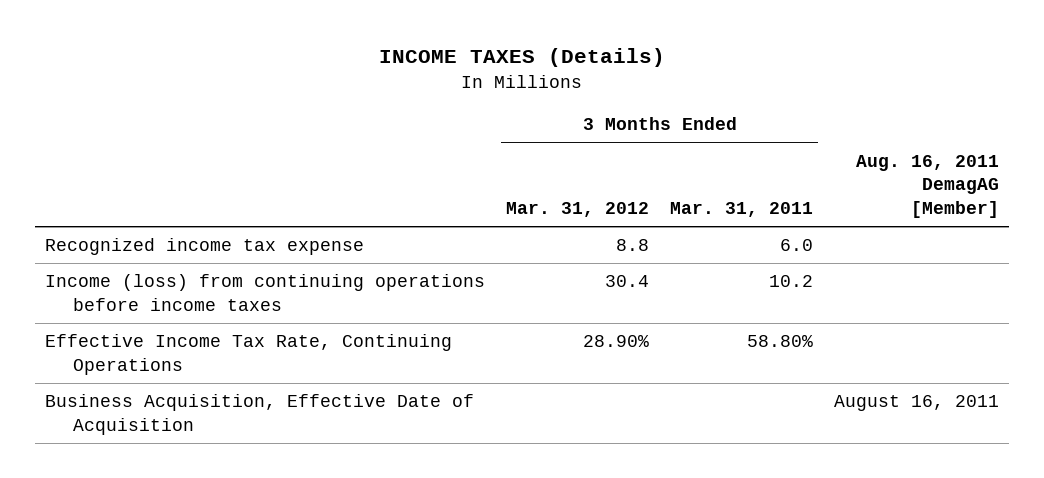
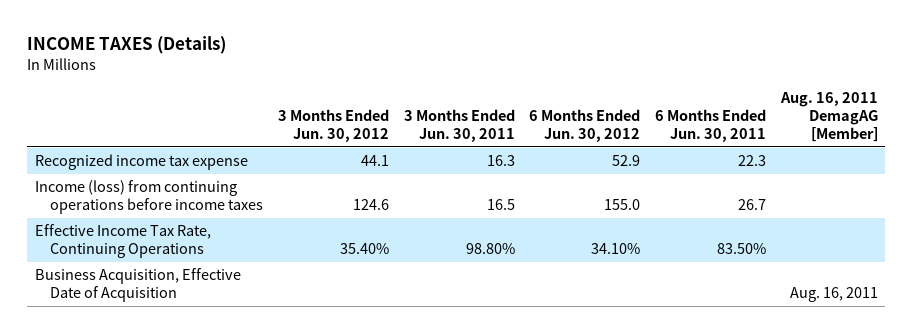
- | 3 Months Ended Mar. 31, 2012 | 3 Months Ended Mar. 31, 2011 | Aug. 16, 2011 DemagAG [Member]
+ | 3 Months Ended Jun. 30, 2012 | 3 Months Ended Jun. 30, 2011 | 6 Months Ended Jun. 30, 2012 | 6 Months Ended Jun. 30, 2011 | Aug. 16, 2011 DemagAG [Member]
- Business Acquisition, Effective Date of Acquisition | | | August 16, 2011
+ Business Acquisition, Effective Date of Acquisition | | | | | Aug. 16, 2011

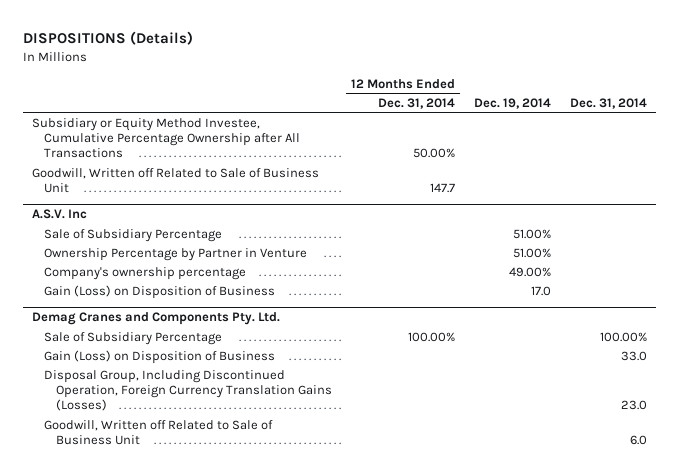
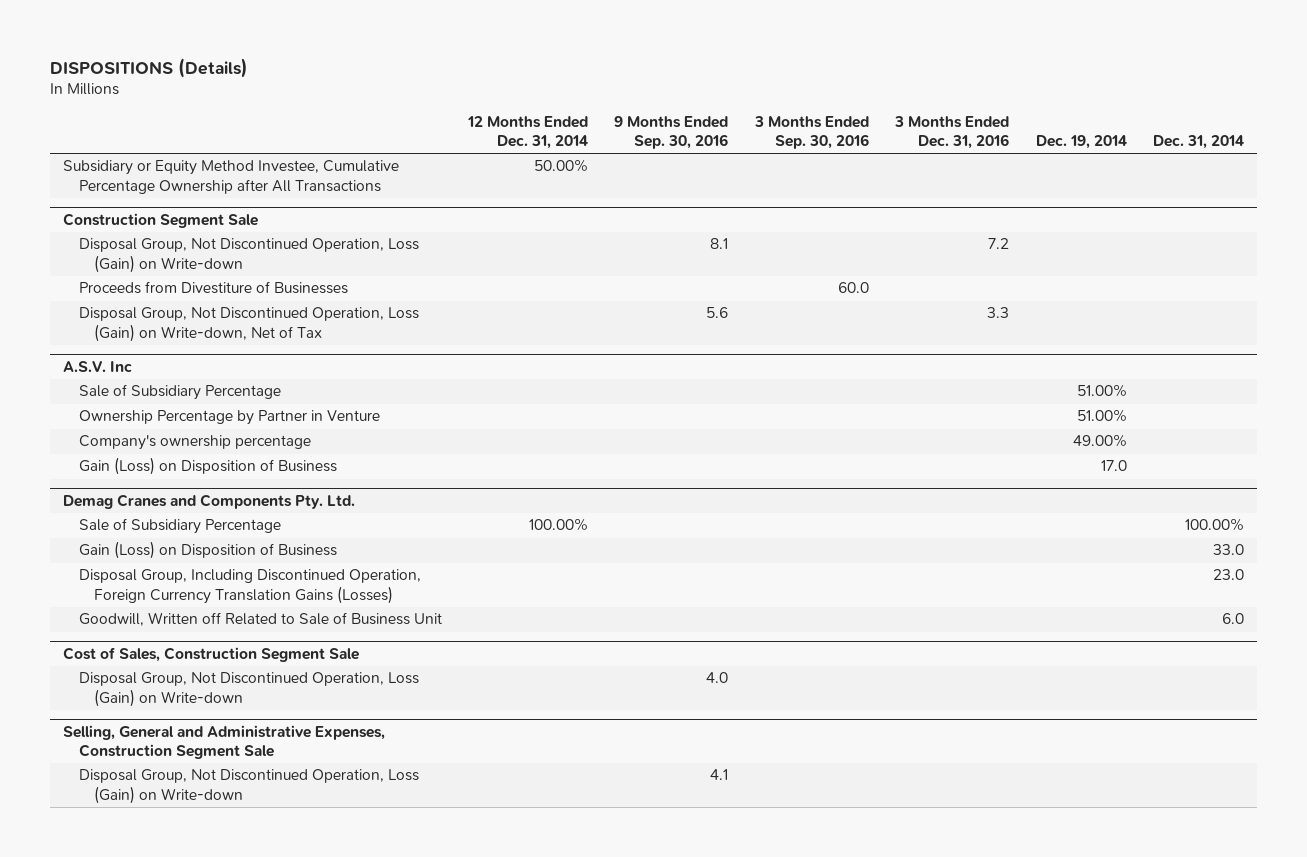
- | 12 Months Ended Dec. 31, 2014 | Dec. 19, 2014 | Dec. 31, 2014
+ | 12 Months Ended Dec. 31, 2014 | 9 Months Ended Sep. 30, 2016 | 3 Months Ended Sep. 30, 2016 | 3 Months Ended Dec. 31, 2016 | Dec. 19, 2014 | Dec. 31, 2014
- Goodwill, Written off Related to Sale of Business Unit | 147.7 | |
+ Construction Segment Sale
+ Disposal Group, Not Discontinued Operation, Loss (Gain) on Write-down | | 8.1 | | 7.2 | |
+ Proceeds from Divestiture of Businesses | | | 60.0 | | |
+ Disposal Group, Not Discontinued Operation, Loss (Gain) on Write-down, Net of Tax | | 5.6 | | 3.3 | |
+ Cost of Sales, Construction Segment Sale
+ Disposal Group, Not Discontinued Operation, Loss (Gain) on Write-down | | 4.0 | | | |
+ Selling, General and Administrative Expenses, Construction Segment Sale
+ Disposal Group, Not Discontinued Operation, Loss (Gain) on Write-down | | 4.1 | | | |

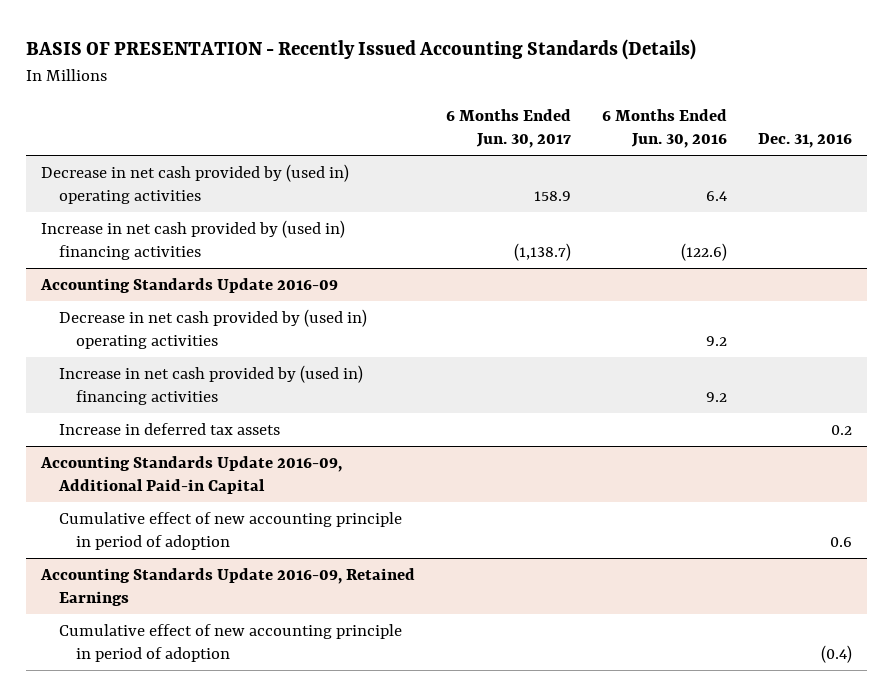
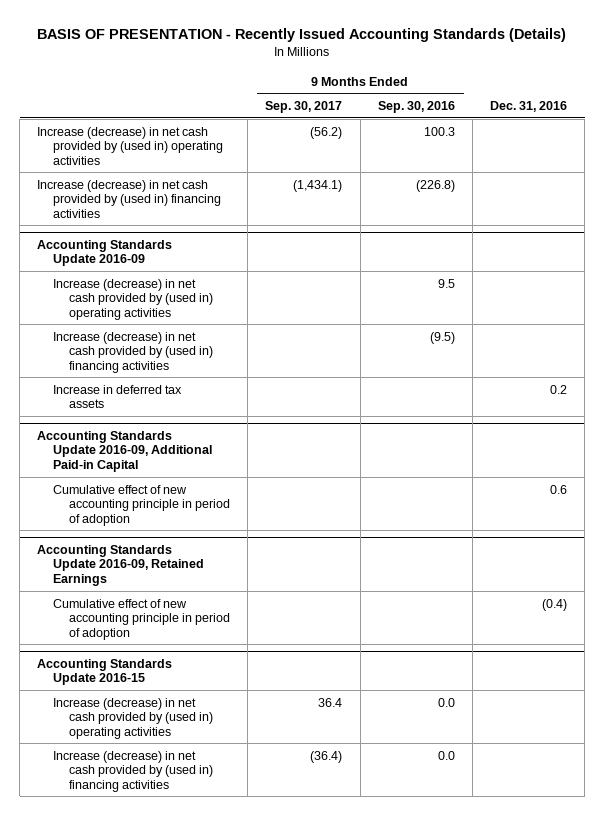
- | 6 Months Ended Jun. 30, 2017 | 6 Months Ended Jun. 30, 2016 | Dec. 31, 2016
+ | 9 Months Ended Sep. 30, 2017 | 9 Months Ended Sep. 30, 2016 | Dec. 31, 2016
- Decrease in net cash provided by (used in) operating activities | 158.9 | 6.4 |
- Increase in net cash provided by (used in) financing activities | (1,138.7) | (122.6) |
+ Increase (decrease) in net cash provided by (used in) operating activities | (56.2) | 100.3 |
+ Increase (decrease) in net cash provided by (used in) financing activities | (1,434.1) | (226.8) |
@ Accounting Standards Update 2016-09
- Decrease in net cash provided by (used in) operating activities | | 9.2 |
- Increase in net cash provided by (used in) financing activities | | 9.2 |
+ Increase (decrease) in net cash provided by (used in) operating activities | | 9.5 |
+ Increase (decrease) in net cash provided by (used in) financing activities | | (9.5) |
+ Accounting Standards Update 2016-15
+ Increase (decrease) in net cash provided by (used in) operating activities | 36.4 | 0.0 |
+ Increase (decrease) in net cash provided by (used in) financing activities | (36.4) | 0.0 |

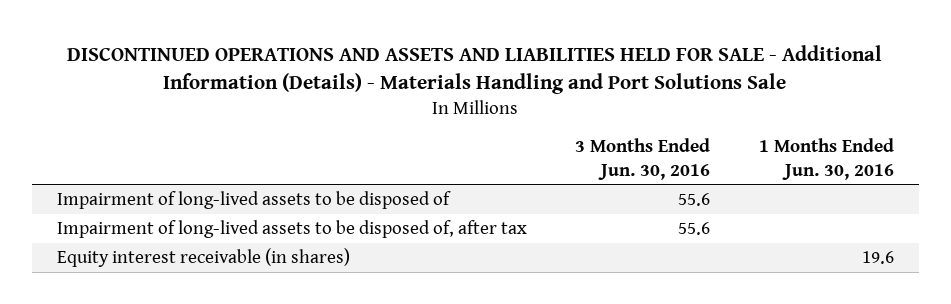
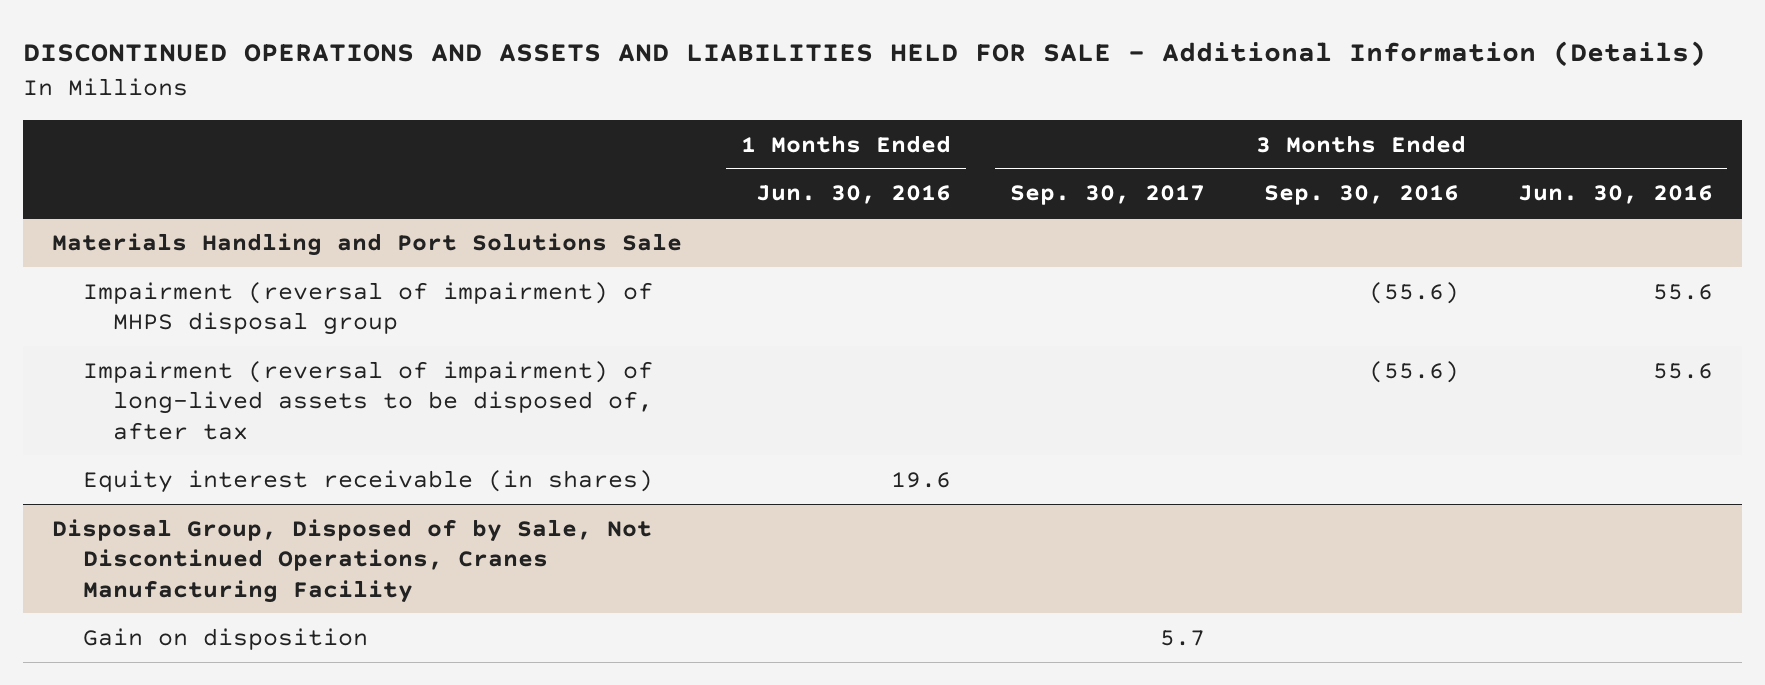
- DISCONTINUED OPERATIONS AND ASSETS AND LIABILITIES HELD FOR SALE - Additional Information (Details) - Materials Handling and Port Solutions Sale
+ DISCONTINUED OPERATIONS AND ASSETS AND LIABILITIES HELD FOR SALE - Additional Information (Details)
- | 3 Months Ended Jun. 30, 2016 | 1 Months Ended Jun. 30, 2016
+ | 1 Months Ended Jun. 30, 2016 | 3 Months Ended Sep. 30, 2017 | 3 Months Ended Sep. 30, 2016 | 3 Months Ended Jun. 30, 2016
- Impairment of long-lived assets to be disposed of | 55.6 |
- Impairment of long-lived assets to be disposed of, after tax | 55.6 |
+ Materials Handling and Port Solutions Sale
+ Impairment (reversal of impairment) of MHPS disposal group | | | (55.6) | 55.6
+ Impairment (reversal of impairment) of long-lived assets to be disposed of, after tax | | | (55.6) | 55.6
+ Disposal Group, Disposed of by Sale, Not Discontinued Operations, Cranes Manufacturing Facility
+ Gain on disposition | | 5.7 | |

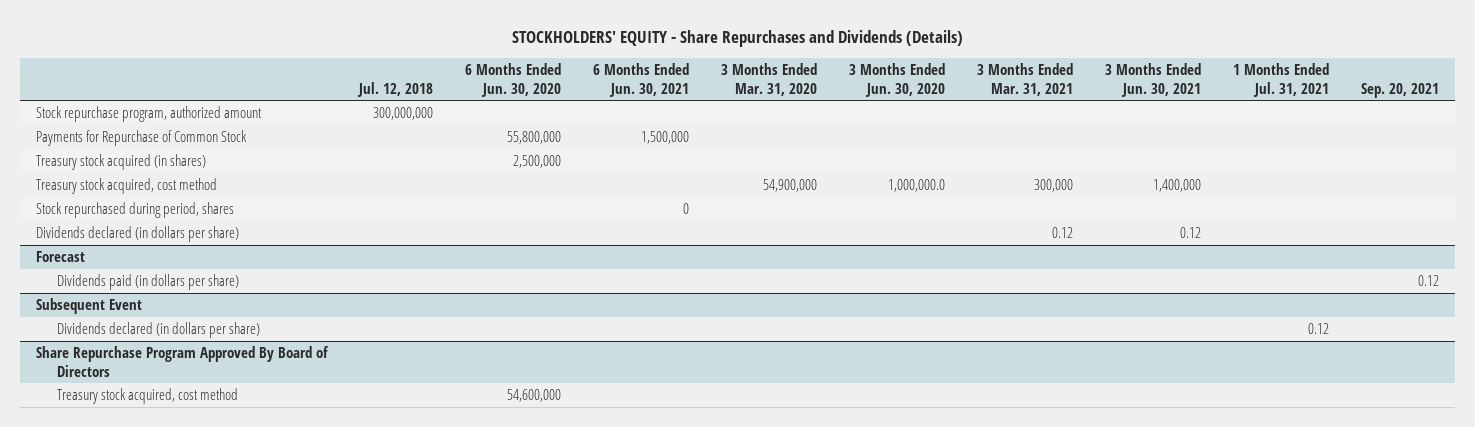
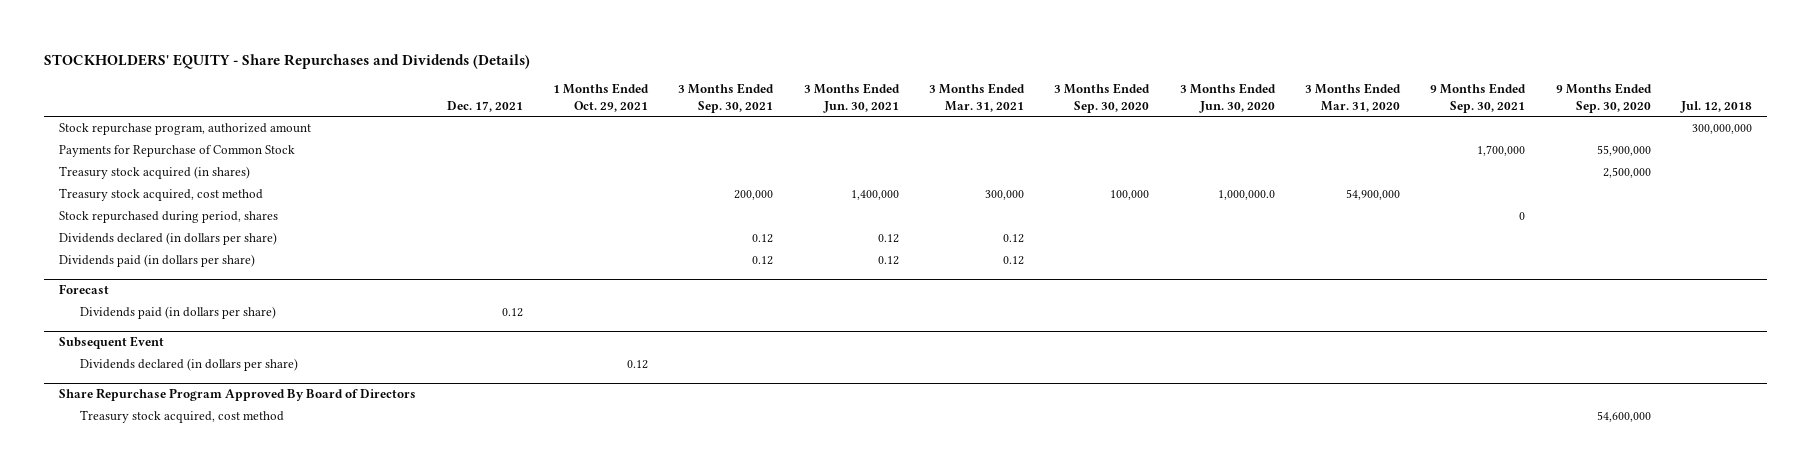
- | Jul. 12, 2018 | 6 Months Ended Jun. 30, 2020 | 6 Months Ended Jun. 30, 2021 | 3 Months Ended Mar. 31, 2020 | 3 Months Ended Jun. 30, 2020 | 3 Months Ended Mar. 31, 2021 | 3 Months Ended Jun. 30, 2021 | 1 Months Ended Jul. 31, 2021 | Sep. 20, 2021
+ | Dec. 17, 2021 | 1 Months Ended Oct. 29, 2021 | 3 Months Ended Sep. 30, 2021 | 3 Months Ended Jun. 30, 2021 | 3 Months Ended Mar. 31, 2021 | 3 Months Ended Sep. 30, 2020 | 3 Months Ended Jun. 30, 2020 | 3 Months Ended Mar. 31, 2020 | 9 Months Ended Sep. 30, 2021 | 9 Months Ended Sep. 30, 2020 | Jul. 12, 2018
+ Dividends paid (in dollars per share) | | | 0.12 | 0.12 | 0.12 | | | | | |

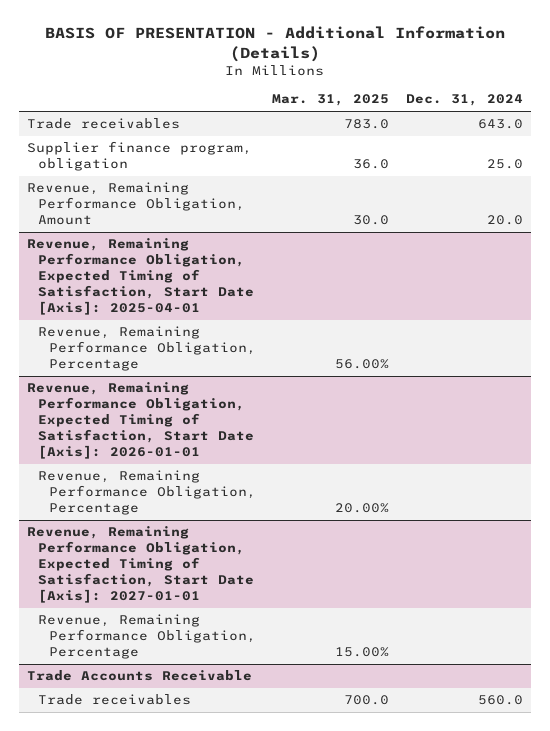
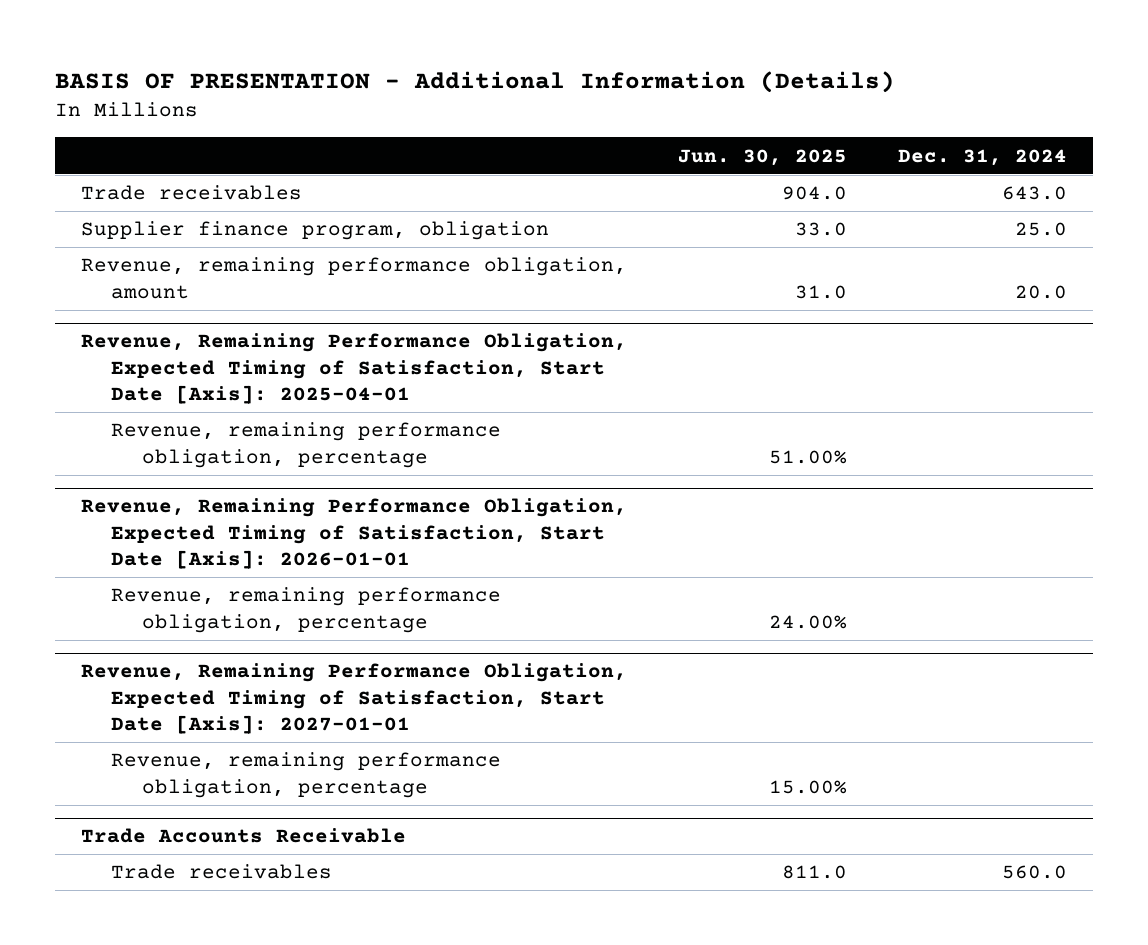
- | Mar. 31, 2025 | Dec. 31, 2024
+ | Jun. 30, 2025 | Dec. 31, 2024
- Revenue, Remaining Performance Obligation, Amount | 30.0 | 20.0
+ Revenue, remaining performance obligation, amount | 31.0 | 20.0
@ Revenue, Remaining Performance Obligation, Expected Timing of Satisfaction, Start Date [Axis]: 2025-04-01
- Revenue, Remaining Performance Obligation, Percentage | 56.00% |
+ Revenue, remaining performance obligation, percentage | 51.00% |
@ Revenue, Remaining Performance Obligation, Expected Timing of Satisfaction, Start Date [Axis]: 2026-01-01
- Revenue, Remaining Performance Obligation, Percentage | 20.00% |
+ Revenue, remaining performance obligation, percentage | 24.00% |
@ Revenue, Remaining Performance Obligation, Expected Timing of Satisfaction, Start Date [Axis]: 2027-01-01
- Revenue, Remaining Performance Obligation, Percentage | 15.00% |
+ Revenue, remaining performance obligation, percentage | 15.00% |

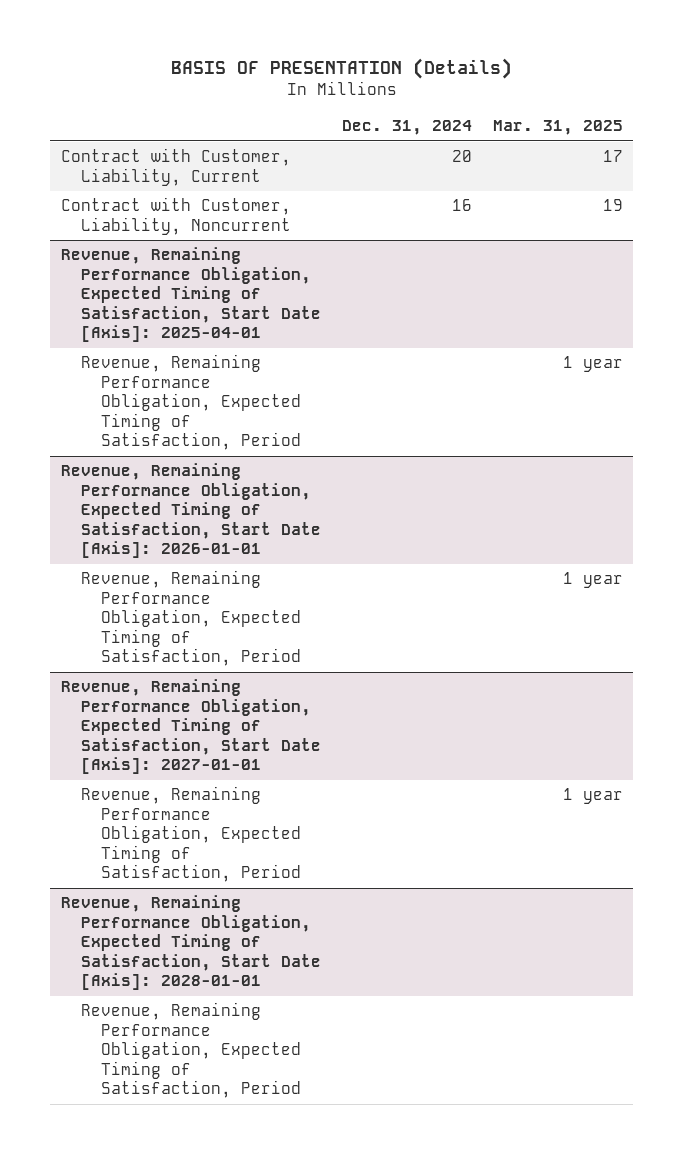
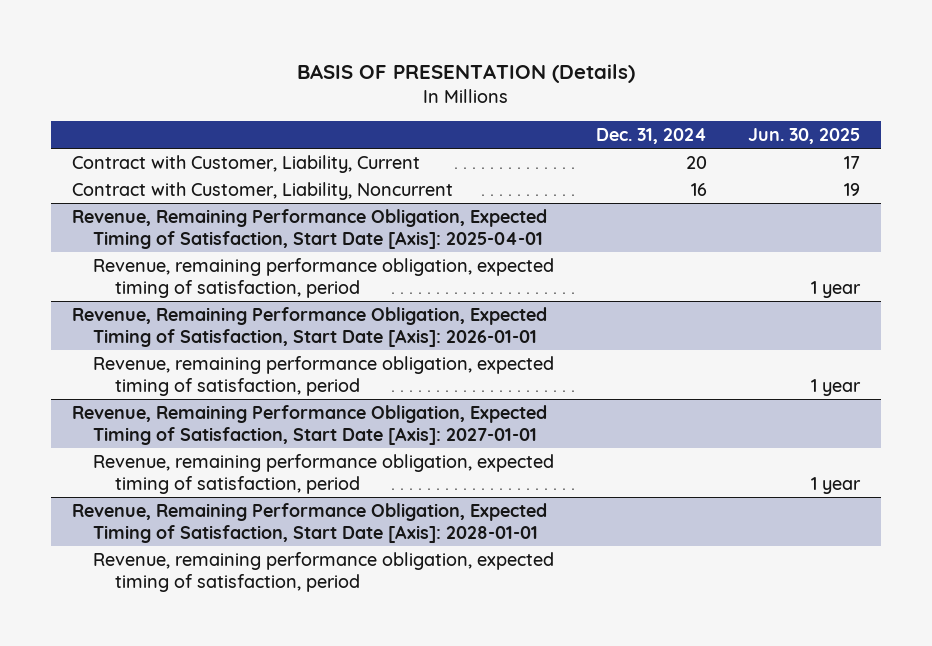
- | Dec. 31, 2024 | Mar. 31, 2025
+ | Dec. 31, 2024 | Jun. 30, 2025
@ Revenue, Remaining Performance Obligation, Expected Timing of Satisfaction, Start Date [Axis]: 2025-04-01
- Revenue, Remaining Performance Obligation, Expected Timing of Satisfaction, Period | | 1 year
+ Revenue, remaining performance obligation, expected timing of satisfaction, period | | 1 year
@ Revenue, Remaining Performance Obligation, Expected Timing of Satisfaction, Start Date [Axis]: 2026-01-01
- Revenue, Remaining Performance Obligation, Expected Timing of Satisfaction, Period | | 1 year
+ Revenue, remaining performance obligation, expected timing of satisfaction, period | | 1 year
@ Revenue, Remaining Performance Obligation, Expected Timing of Satisfaction, Start Date [Axis]: 2027-01-01
- Revenue, Remaining Performance Obligation, Expected Timing of Satisfaction, Period | | 1 year
+ Revenue, remaining performance obligation, expected timing of satisfaction, period | | 1 year
@ Revenue, Remaining Performance Obligation, Expected Timing of Satisfaction, Start Date [Axis]: 2028-01-01
- Revenue, Remaining Performance Obligation, Expected Timing of Satisfaction, Period
+ Revenue, remaining performance obligation, expected timing of satisfaction, period

